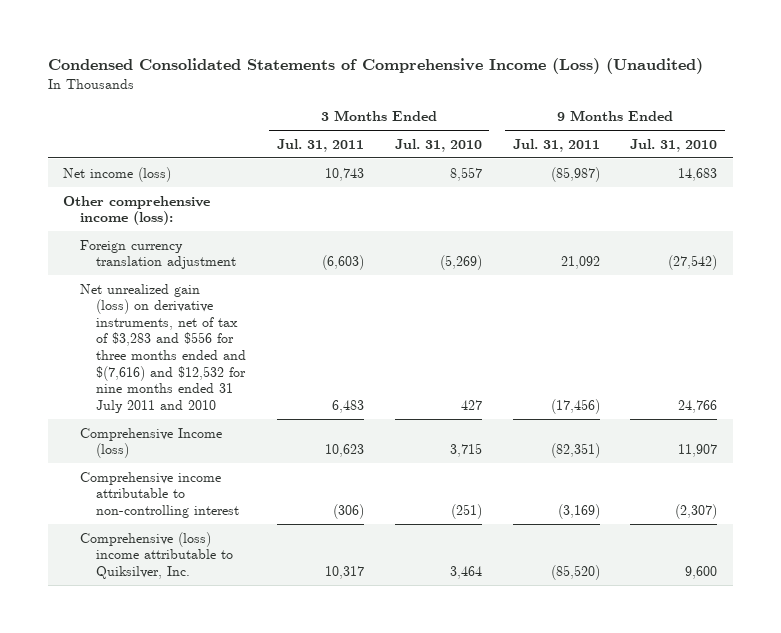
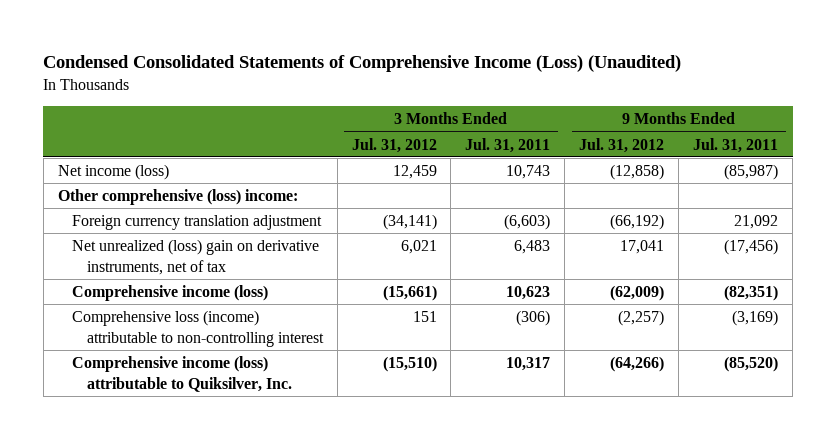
- | 3 Months Ended Jul. 31, 2011 | 3 Months Ended Jul. 31, 2010 | 9 Months Ended Jul. 31, 2011 | 9 Months Ended Jul. 31, 2010
+ | 3 Months Ended Jul. 31, 2012 | 3 Months Ended Jul. 31, 2011 | 9 Months Ended Jul. 31, 2012 | 9 Months Ended Jul. 31, 2011
- Other comprehensive income (loss):
+ Other comprehensive (loss) income:
- Net unrealized gain (loss) on derivative instruments, net of tax of $3,283 and $556 for three months ended and $(7,616) and $12,532 for nine months ended 31 July 2011 and 2010 | 6,483 | 427 | (17,456) | 24,766
- Comprehensive Income (loss) | 10,623 | 3,715 | (82,351) | 11,907
- Comprehensive income attributable to non-controlling interest | (306) | (251) | (3,169) | (2,307)
- Comprehensive (loss) income attributable to Quiksilver, Inc. | 10,317 | 3,464 | (85,520) | 9,600
+ Net unrealized (loss) gain on derivative instruments, net of tax | 6,021 | 6,483 | 17,041 | (17,456)
+ Comprehensive income (loss) | (15,661) | 10,623 | (62,009) | (82,351)
+ Comprehensive loss (income) attributable to non-controlling interest | 151 | (306) | (2,257) | (3,169)
+ Comprehensive income (loss) attributable to Quiksilver, Inc. | (15,510) | 10,317 | (64,266) | (85,520)

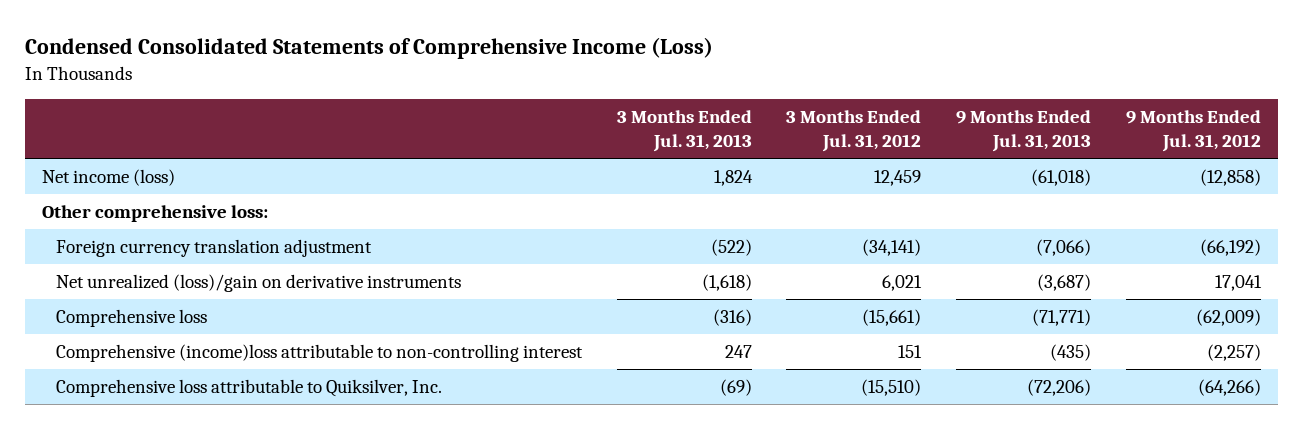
- Condensed Consolidated Statements of Comprehensive Income (Loss) (Unaudited)
+ Condensed Consolidated Statements of Comprehensive Income (Loss)
- | 3 Months Ended Jul. 31, 2012 | 3 Months Ended Jul. 31, 2011 | 9 Months Ended Jul. 31, 2012 | 9 Months Ended Jul. 31, 2011
+ | 3 Months Ended Jul. 31, 2013 | 3 Months Ended Jul. 31, 2012 | 9 Months Ended Jul. 31, 2013 | 9 Months Ended Jul. 31, 2012
- Other comprehensive (loss) income:
+ Other comprehensive loss:
- Net unrealized (loss) gain on derivative instruments, net of tax | 6,021 | 6,483 | 17,041 | (17,456)
- Comprehensive income (loss) | (15,661) | 10,623 | (62,009) | (82,351)
- Comprehensive loss (income) attributable to non-controlling interest | 151 | (306) | (2,257) | (3,169)
- Comprehensive income (loss) attributable to Quiksilver, Inc. | (15,510) | 10,317 | (64,266) | (85,520)
+ Net unrealized (loss)/gain on derivative instruments | (1,618) | 6,021 | (3,687) | 17,041
+ Comprehensive loss | (316) | (15,661) | (71,771) | (62,009)
+ Comprehensive (income)loss attributable to non-controlling interest | 247 | 151 | (435) | (2,257)
+ Comprehensive loss attributable to Quiksilver, Inc. | (69) | (15,510) | (72,206) | (64,266)

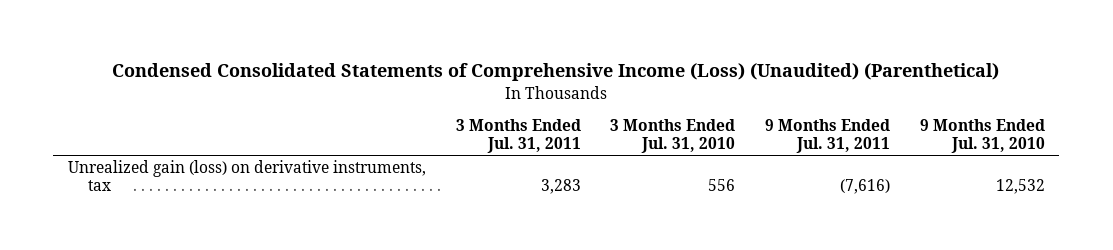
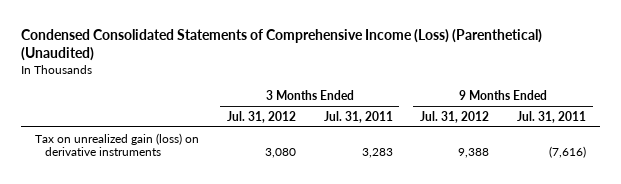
- Condensed Consolidated Statements of Comprehensive Income (Loss) (Unaudited) (Parenthetical)
+ Condensed Consolidated Statements of Comprehensive Income (Loss) (Parenthetical) (Unaudited)
- | 3 Months Ended Jul. 31, 2011 | 3 Months Ended Jul. 31, 2010 | 9 Months Ended Jul. 31, 2011 | 9 Months Ended Jul. 31, 2010
+ | 3 Months Ended Jul. 31, 2012 | 3 Months Ended Jul. 31, 2011 | 9 Months Ended Jul. 31, 2012 | 9 Months Ended Jul. 31, 2011
- Unrealized gain (loss) on derivative instruments, tax | 3,283 | 556 | (7,616) | 12,532
+ Tax on unrealized gain (loss) on derivative instruments | 3,080 | 3,283 | 9,388 | (7,616)

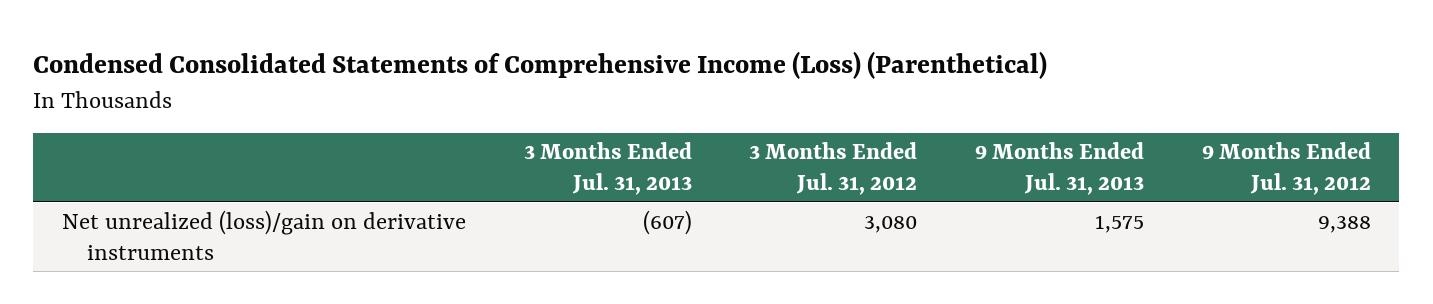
- Condensed Consolidated Statements of Comprehensive Income (Loss) (Parenthetical) (Unaudited)
+ Condensed Consolidated Statements of Comprehensive Income (Loss) (Parenthetical)
- | 3 Months Ended Jul. 31, 2012 | 3 Months Ended Jul. 31, 2011 | 9 Months Ended Jul. 31, 2012 | 9 Months Ended Jul. 31, 2011
+ | 3 Months Ended Jul. 31, 2013 | 3 Months Ended Jul. 31, 2012 | 9 Months Ended Jul. 31, 2013 | 9 Months Ended Jul. 31, 2012
- Tax on unrealized gain (loss) on derivative instruments | 3,080 | 3,283 | 9,388 | (7,616)
+ Net unrealized (loss)/gain on derivative instruments | (607) | 3,080 | 1,575 | 9,388

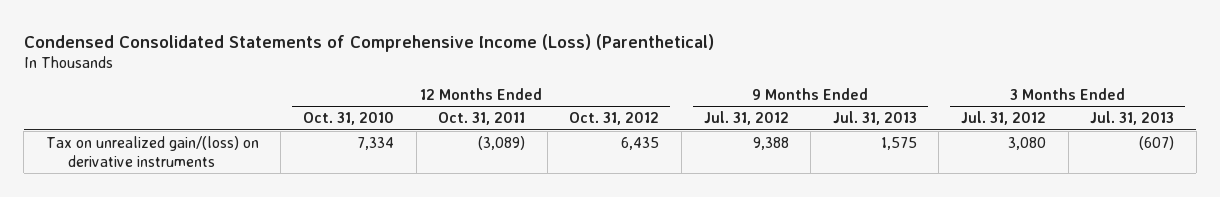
- | 3 Months Ended Jul. 31, 2013 | 3 Months Ended Jul. 31, 2012 | 9 Months Ended Jul. 31, 2013 | 9 Months Ended Jul. 31, 2012
+ | 12 Months Ended Oct. 31, 2010 | 12 Months Ended Oct. 31, 2011 | 12 Months Ended Oct. 31, 2012 | 9 Months Ended Jul. 31, 2012 | 9 Months Ended Jul. 31, 2013 | 3 Months Ended Jul. 31, 2012 | 3 Months Ended Jul. 31, 2013
- Net unrealized (loss)/gain on derivative instruments | (607) | 3,080 | 1,575 | 9,388
+ Tax on unrealized gain/(loss) on derivative instruments | 7,334 | (3,089) | 6,435 | 9,388 | 1,575 | 3,080 | (607)

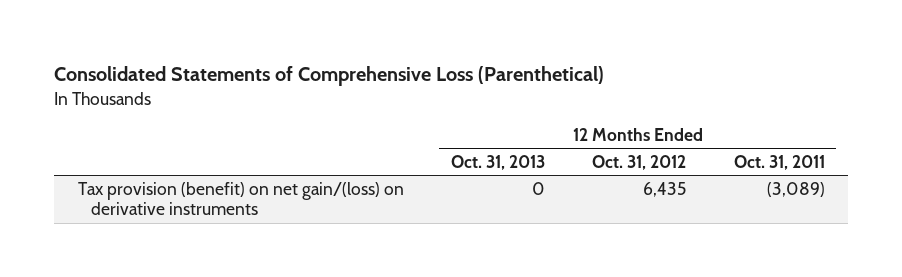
- Condensed Consolidated Statements of Comprehensive Income (Loss) (Parenthetical)
+ Consolidated Statements of Comprehensive Loss (Parenthetical)
- | 12 Months Ended Oct. 31, 2010 | 12 Months Ended Oct. 31, 2011 | 12 Months Ended Oct. 31, 2012 | 9 Months Ended Jul. 31, 2012 | 9 Months Ended Jul. 31, 2013 | 3 Months Ended Jul. 31, 2012 | 3 Months Ended Jul. 31, 2013
+ | 12 Months Ended Oct. 31, 2013 | 12 Months Ended Oct. 31, 2012 | 12 Months Ended Oct. 31, 2011
- Tax on unrealized gain/(loss) on derivative instruments | 7,334 | (3,089) | 6,435 | 9,388 | 1,575 | 3,080 | (607)
+ Tax provision (benefit) on net gain/(loss) on derivative instruments | 0 | 6,435 | (3,089)

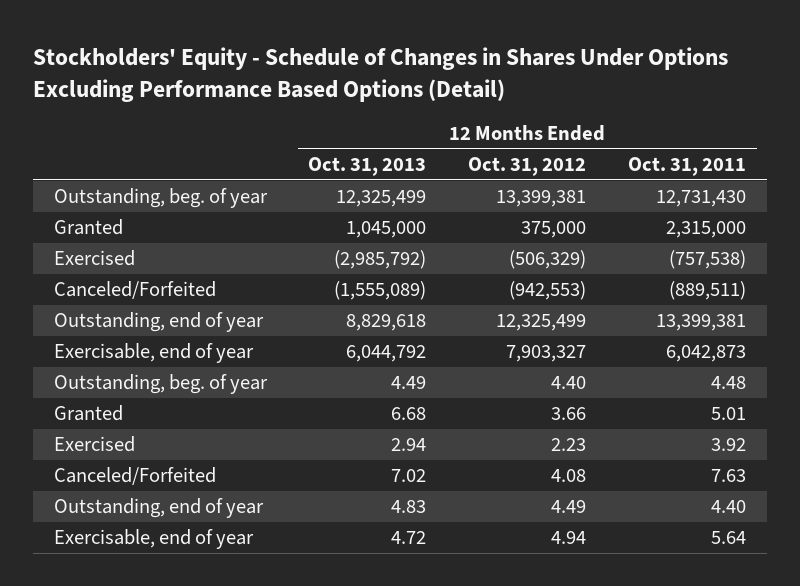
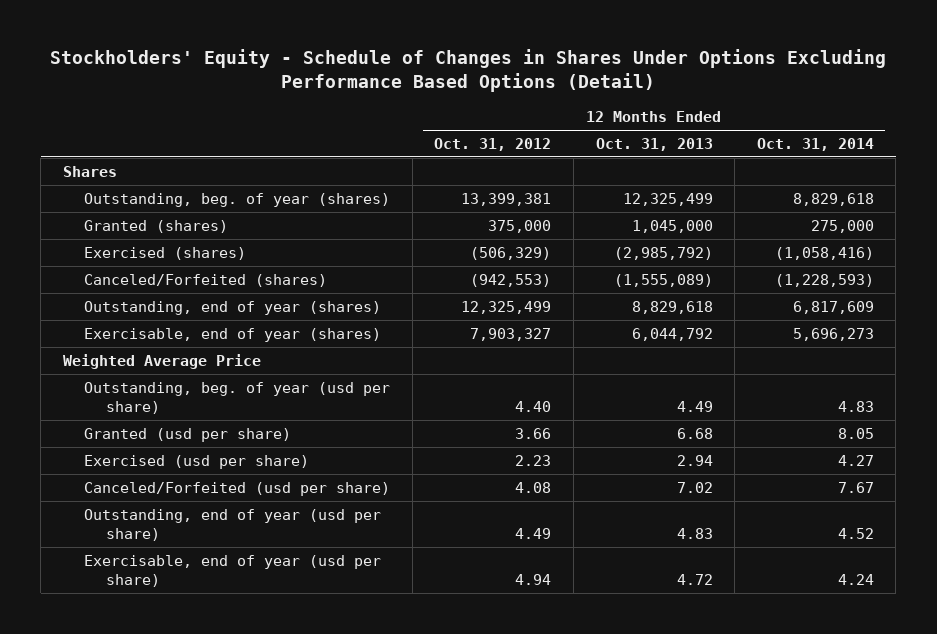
- | 12 Months Ended Oct. 31, 2013 | 12 Months Ended Oct. 31, 2012 | 12 Months Ended Oct. 31, 2011
+ | 12 Months Ended Oct. 31, 2012 | 12 Months Ended Oct. 31, 2013 | 12 Months Ended Oct. 31, 2014
- Outstanding, beg. of year | 12,325,499 | 13,399,381 | 12,731,430
- Granted | 1,045,000 | 375,000 | 2,315,000
- Exercised | (2,985,792) | (506,329) | (757,538)
- Canceled/Forfeited | (1,555,089) | (942,553) | (889,511)
- Outstanding, end of year | 8,829,618 | 12,325,499 | 13,399,381
- Exercisable, end of year | 6,044,792 | 7,903,327 | 6,042,873
- Outstanding, beg. of year | 4.49 | 4.40 | 4.48
- Granted | 6.68 | 3.66 | 5.01
- Exercised | 2.94 | 2.23 | 3.92
- Canceled/Forfeited | 7.02 | 4.08 | 7.63
- Outstanding, end of year | 4.83 | 4.49 | 4.40
- Exercisable, end of year | 4.72 | 4.94 | 5.64
+ Shares
+ Outstanding, beg. of year (shares) | 13,399,381 | 12,325,499 | 8,829,618
+ Granted (shares) | 375,000 | 1,045,000 | 275,000
+ Exercised (shares) | (506,329) | (2,985,792) | (1,058,416)
+ Canceled/Forfeited (shares) | (942,553) | (1,555,089) | (1,228,593)
+ Outstanding, end of year (shares) | 12,325,499 | 8,829,618 | 6,817,609
+ Exercisable, end of year (shares) | 7,903,327 | 6,044,792 | 5,696,273
+ Weighted Average Price
+ Outstanding, beg. of year (usd per share) | 4.40 | 4.49 | 4.83
+ Granted (usd per share) | 3.66 | 6.68 | 8.05
+ Exercised (usd per share) | 2.23 | 2.94 | 4.27
+ Canceled/Forfeited (usd per share) | 4.08 | 7.02 | 7.67
+ Outstanding, end of year (usd per share) | 4.49 | 4.83 | 4.52
+ Exercisable, end of year (usd per share) | 4.94 | 4.72 | 4.24

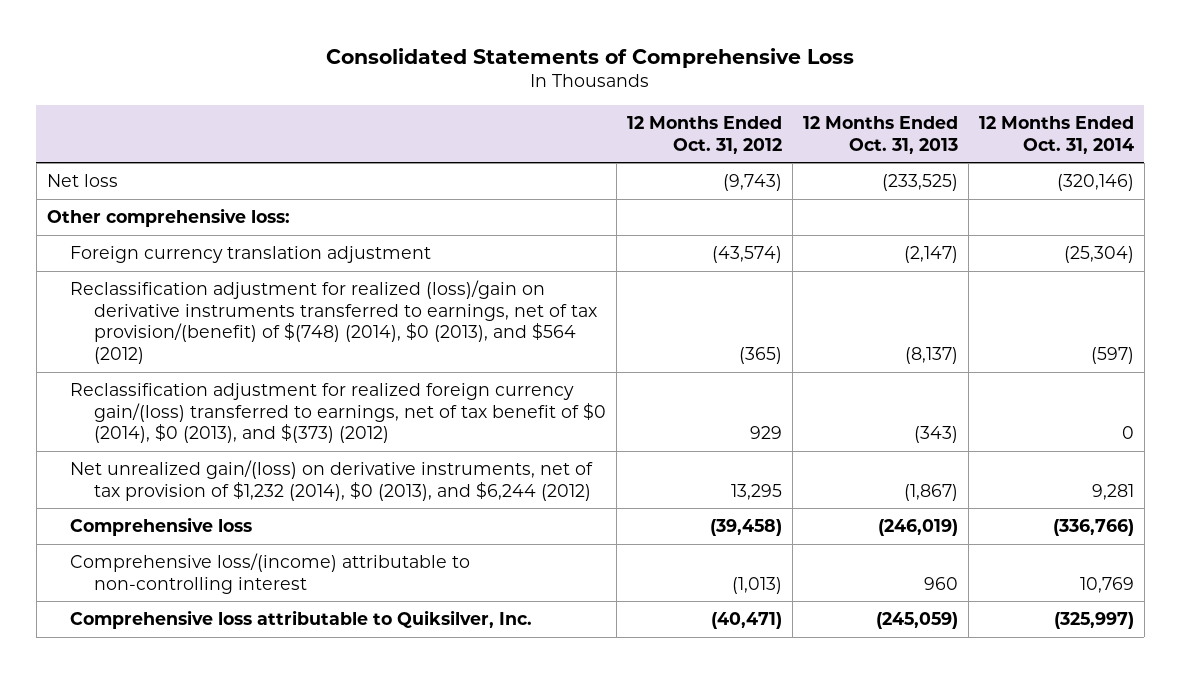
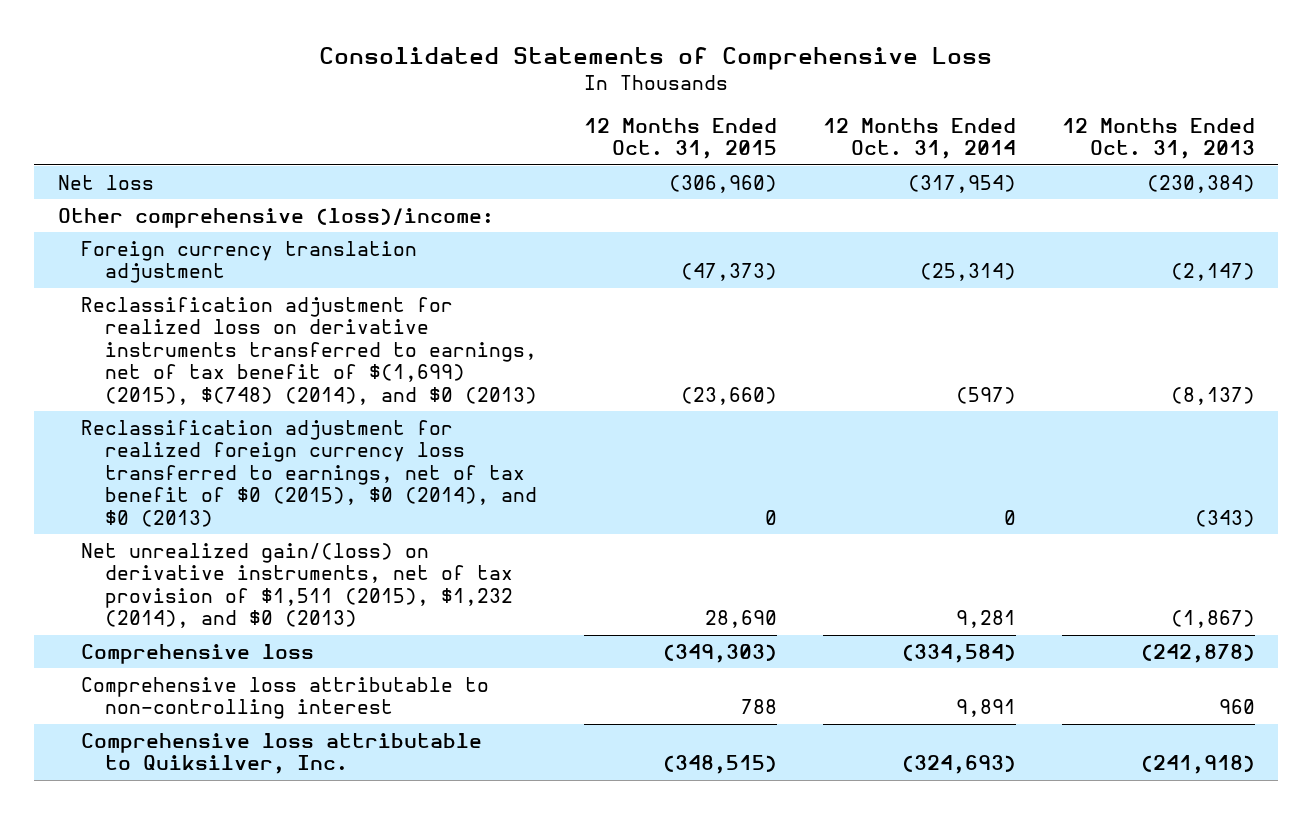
- | 12 Months Ended Oct. 31, 2012 | 12 Months Ended Oct. 31, 2013 | 12 Months Ended Oct. 31, 2014
+ | 12 Months Ended Oct. 31, 2015 | 12 Months Ended Oct. 31, 2014 | 12 Months Ended Oct. 31, 2013
- Net loss | (9,743) | (233,525) | (320,146)
- Other comprehensive loss:
- Foreign currency translation adjustment | (43,574) | (2,147) | (25,304)
- Reclassification adjustment for realized (loss)/gain on derivative instruments transferred to earnings, net of tax provision/(benefit) of $(748) (2014), $0 (2013), and $564 (2012) | (365) | (8,137) | (597)
- Reclassification adjustment for realized foreign currency gain/(loss) transferred to earnings, net of tax benefit of $0 (2014), $0 (2013), and $(373) (2012) | 929 | (343) | 0
- Net unrealized gain/(loss) on derivative instruments, net of tax provision of $1,232 (2014), $0 (2013), and $6,244 (2012) | 13,295 | (1,867) | 9,281
- Comprehensive loss | (39,458) | (246,019) | (336,766)
- Comprehensive loss/(income) attributable to non-controlling interest | (1,013) | 960 | 10,769
- Comprehensive loss attributable to Quiksilver, Inc. | (40,471) | (245,059) | (325,997)
+ Net loss | (306,960) | (317,954) | (230,384)
+ Other comprehensive (loss)/income:
+ Foreign currency translation adjustment | (47,373) | (25,314) | (2,147)
+ Reclassification adjustment for realized loss on derivative instruments transferred to earnings, net of tax benefit of $(1,699) (2015), $(748) (2014), and $0 (2013) | (23,660) | (597) | (8,137)
+ Reclassification adjustment for realized foreign currency loss transferred to earnings, net of tax benefit of $0 (2015), $0 (2014), and $0 (2013) | 0 | 0 | (343)
+ Net unrealized gain/(loss) on derivative instruments, net of tax provision of $1,511 (2015), $1,232 (2014), and $0 (2013) | 28,690 | 9,281 | (1,867)
+ Comprehensive loss | (349,303) | (334,584) | (242,878)
+ Comprehensive loss attributable to non-controlling interest | 788 | 9,891 | 960
+ Comprehensive loss attributable to Quiksilver, Inc. | (348,515) | (324,693) | (241,918)

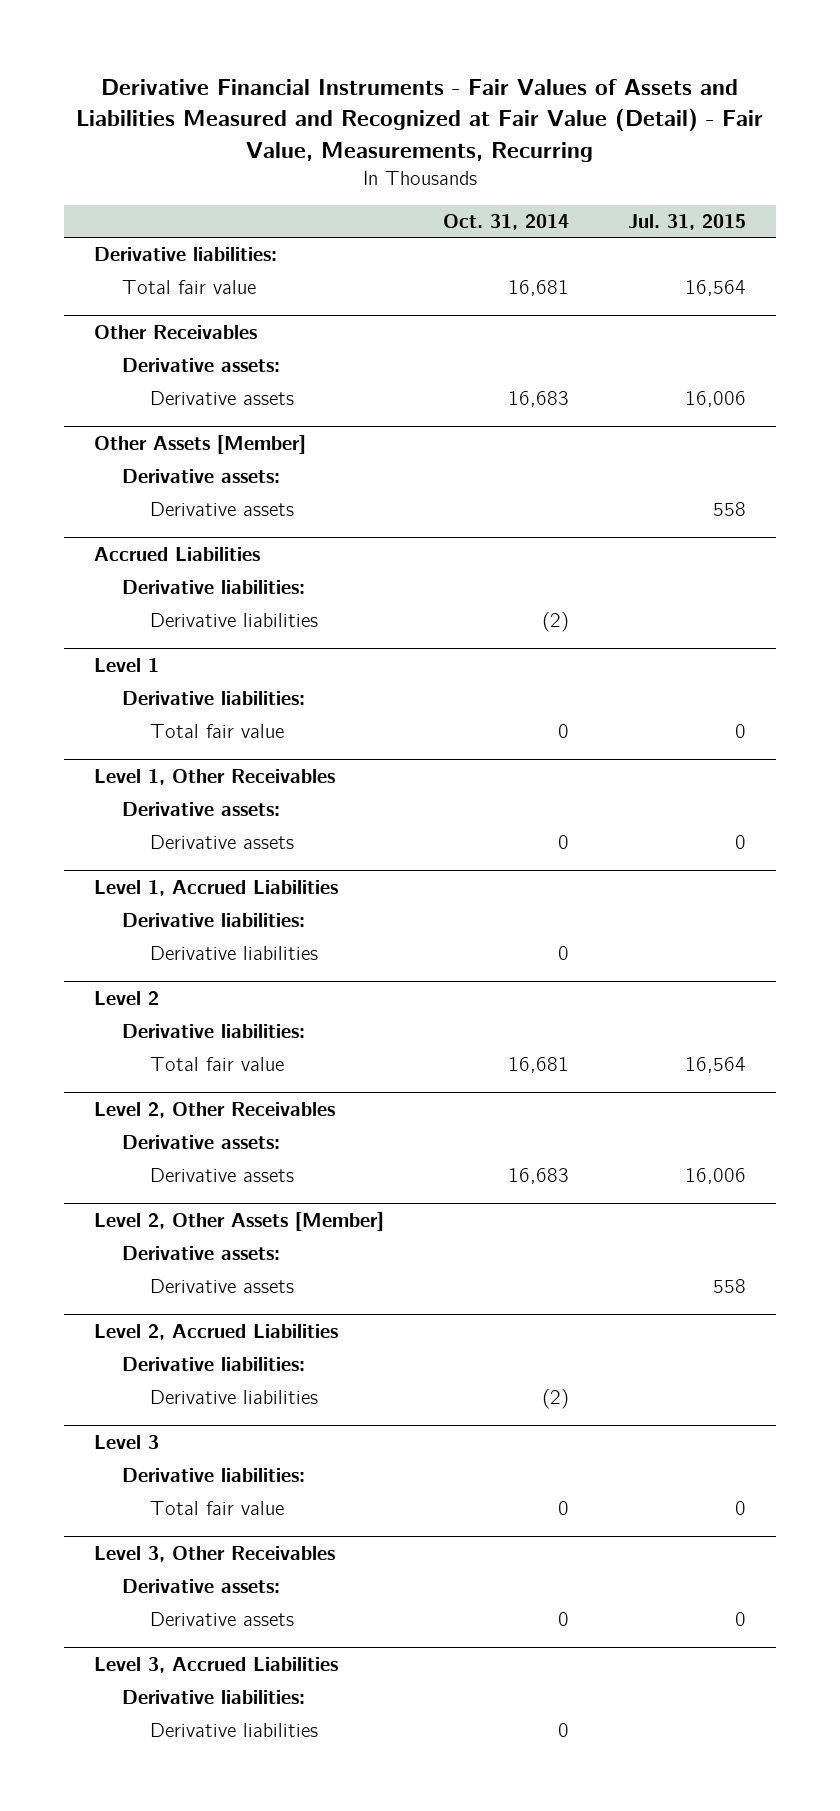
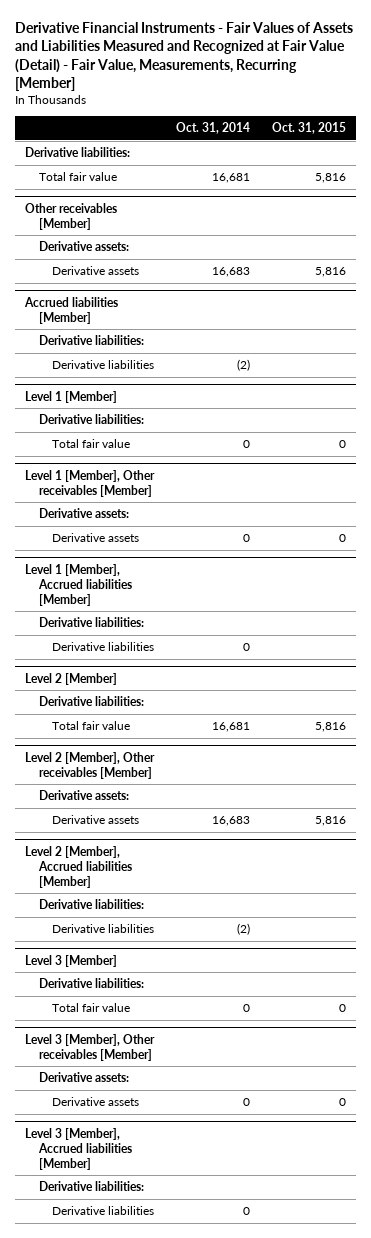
- Derivative Financial Instruments - Fair Values of Assets and Liabilities Measured and Recognized at Fair Value (Detail) - Fair Value, Measurements, Recurring
+ Derivative Financial Instruments - Fair Values of Assets and Liabilities Measured and Recognized at Fair Value (Detail) - Fair Value, Measurements, Recurring [Member]
- | Oct. 31, 2014 | Jul. 31, 2015
+ | Oct. 31, 2014 | Oct. 31, 2015
- Other Receivables
+ Other receivables [Member]
- Other Assets [Member]
- Derivative assets:
- Derivative assets | | 558
- Accrued Liabilities
+ Accrued liabilities [Member]
- Level 1
+ Level 1 [Member]
- Level 1, Other Receivables
+ Level 1 [Member], Other receivables [Member]
- Level 1, Accrued Liabilities
+ Level 1 [Member], Accrued liabilities [Member]
- Level 2
+ Level 2 [Member]
- Level 2, Other Receivables
+ Level 2 [Member], Other receivables [Member]
- Level 2, Other Assets [Member]
- Derivative assets:
- Derivative assets | | 558
- Level 2, Accrued Liabilities
+ Level 2 [Member], Accrued liabilities [Member]
- Level 3
+ Level 3 [Member]
- Level 3, Other Receivables
+ Level 3 [Member], Other receivables [Member]
- Level 3, Accrued Liabilities
+ Level 3 [Member], Accrued liabilities [Member]

